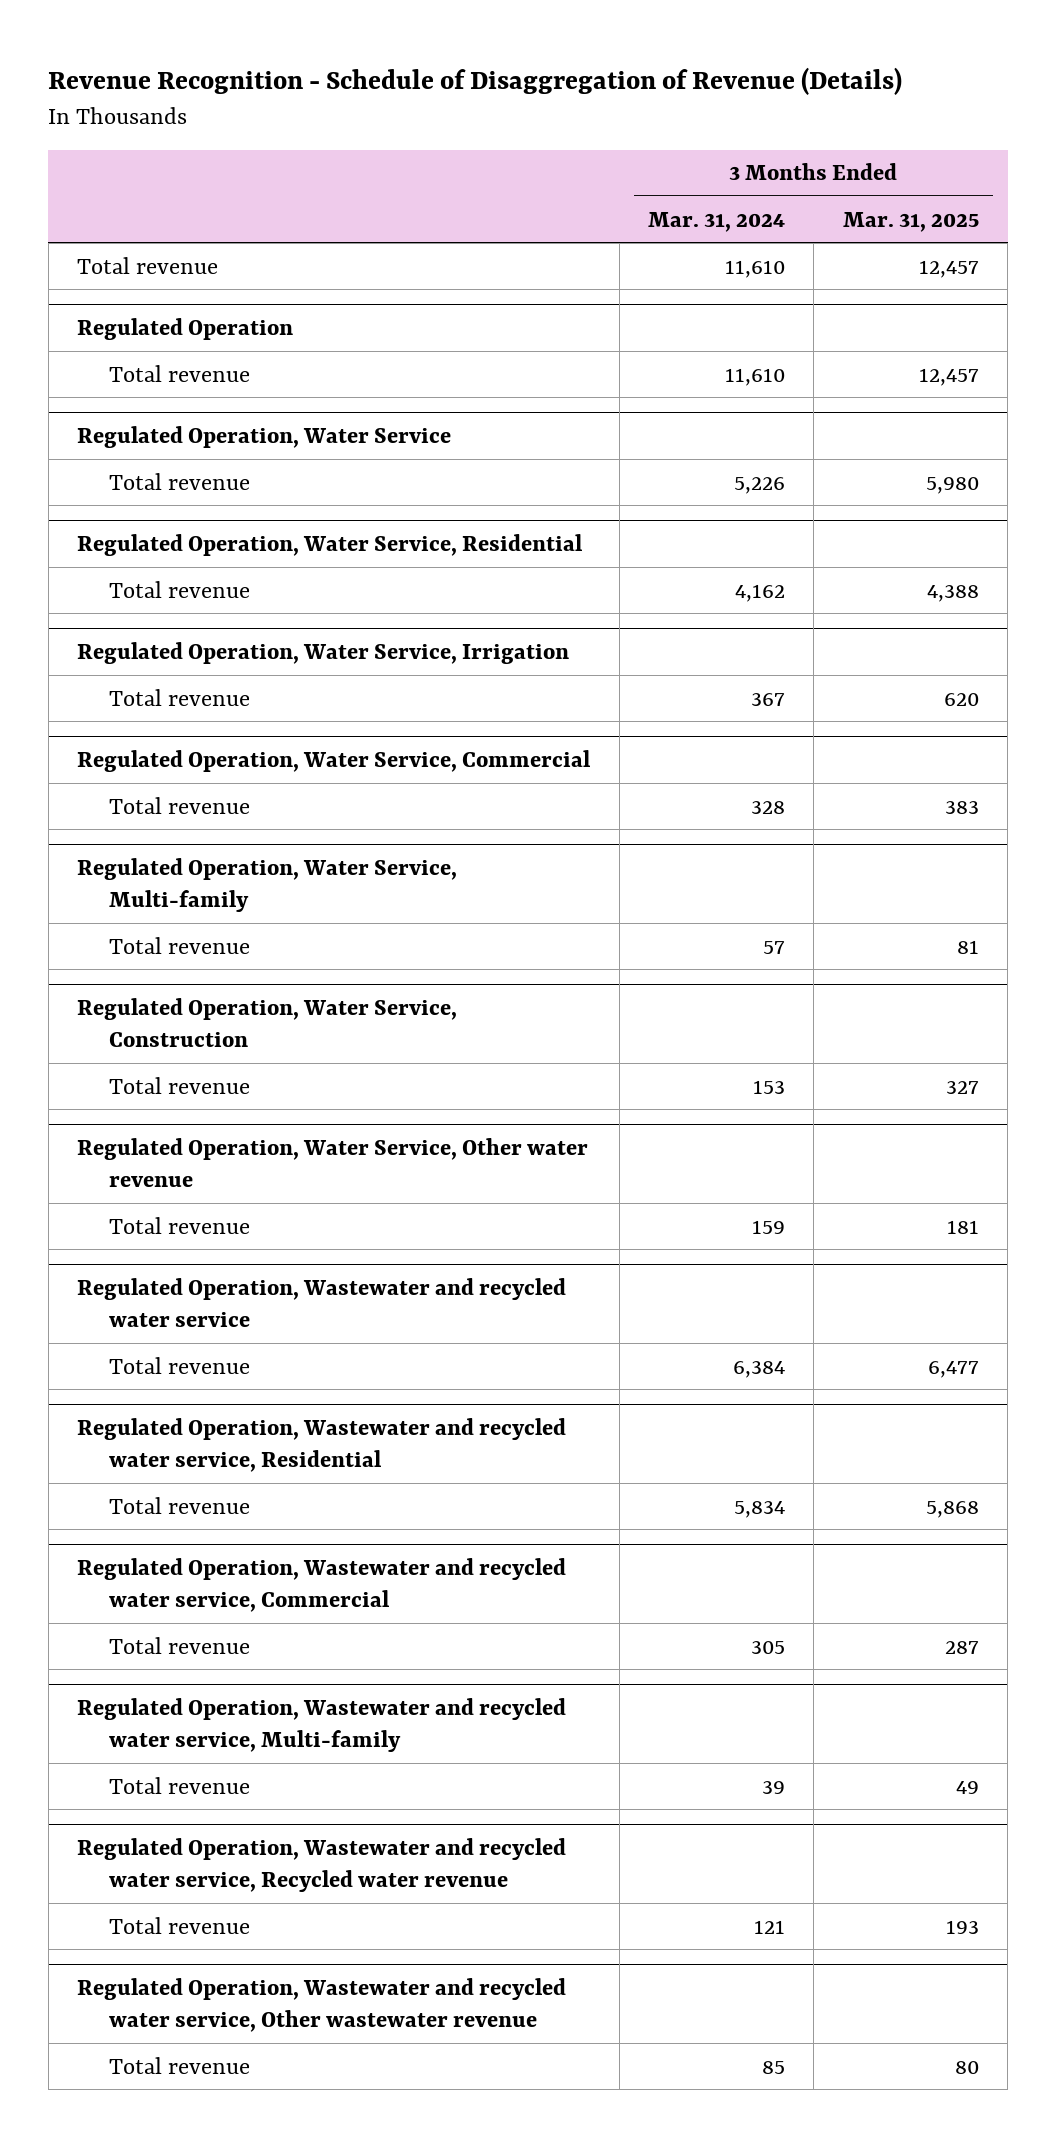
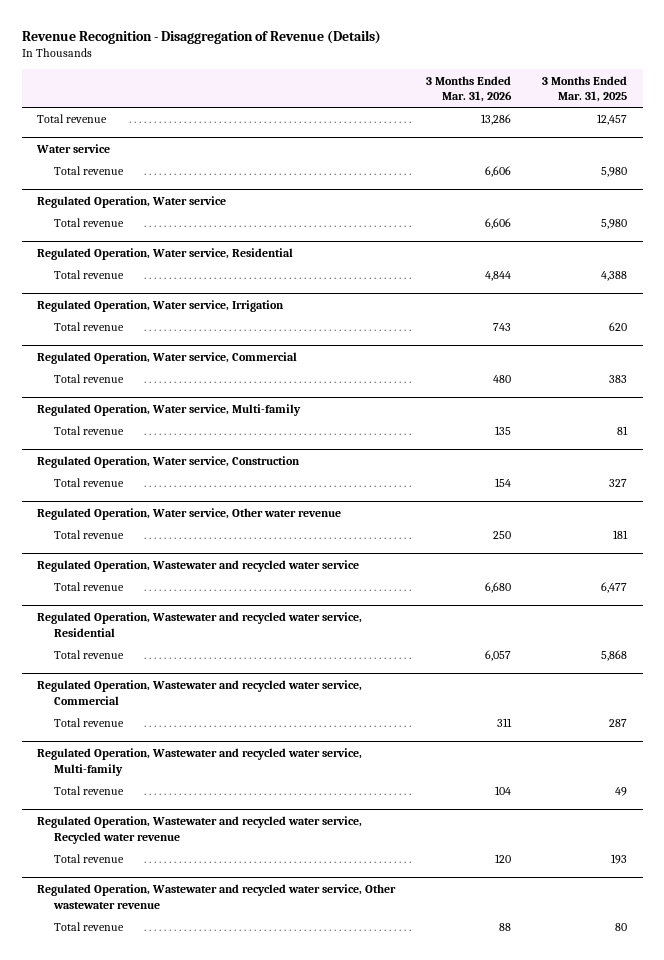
- Revenue Recognition - Schedule of Disaggregation of Revenue (Details)
+ Revenue Recognition - Disaggregation of Revenue (Details)
- | 3 Months Ended Mar. 31, 2024 | 3 Months Ended Mar. 31, 2025
+ | 3 Months Ended Mar. 31, 2026 | 3 Months Ended Mar. 31, 2025
- Regulated Operation
- Total revenue | 11,610 | 12,457
- Regulated Operation, Water Service
+ Water service
- Regulated Operation, Water Service, Residential
+ Regulated Operation, Water service
+ Total revenue | 6,606 | 5,980
+ Regulated Operation, Water service, Residential
- Regulated Operation, Water Service, Irrigation
+ Regulated Operation, Water service, Irrigation
- Regulated Operation, Water Service, Commercial
+ Regulated Operation, Water service, Commercial
- Regulated Operation, Water Service, Multi-family
+ Regulated Operation, Water service, Multi-family
- Regulated Operation, Water Service, Construction
+ Regulated Operation, Water service, Construction
- Regulated Operation, Water Service, Other water revenue
+ Regulated Operation, Water service, Other water revenue

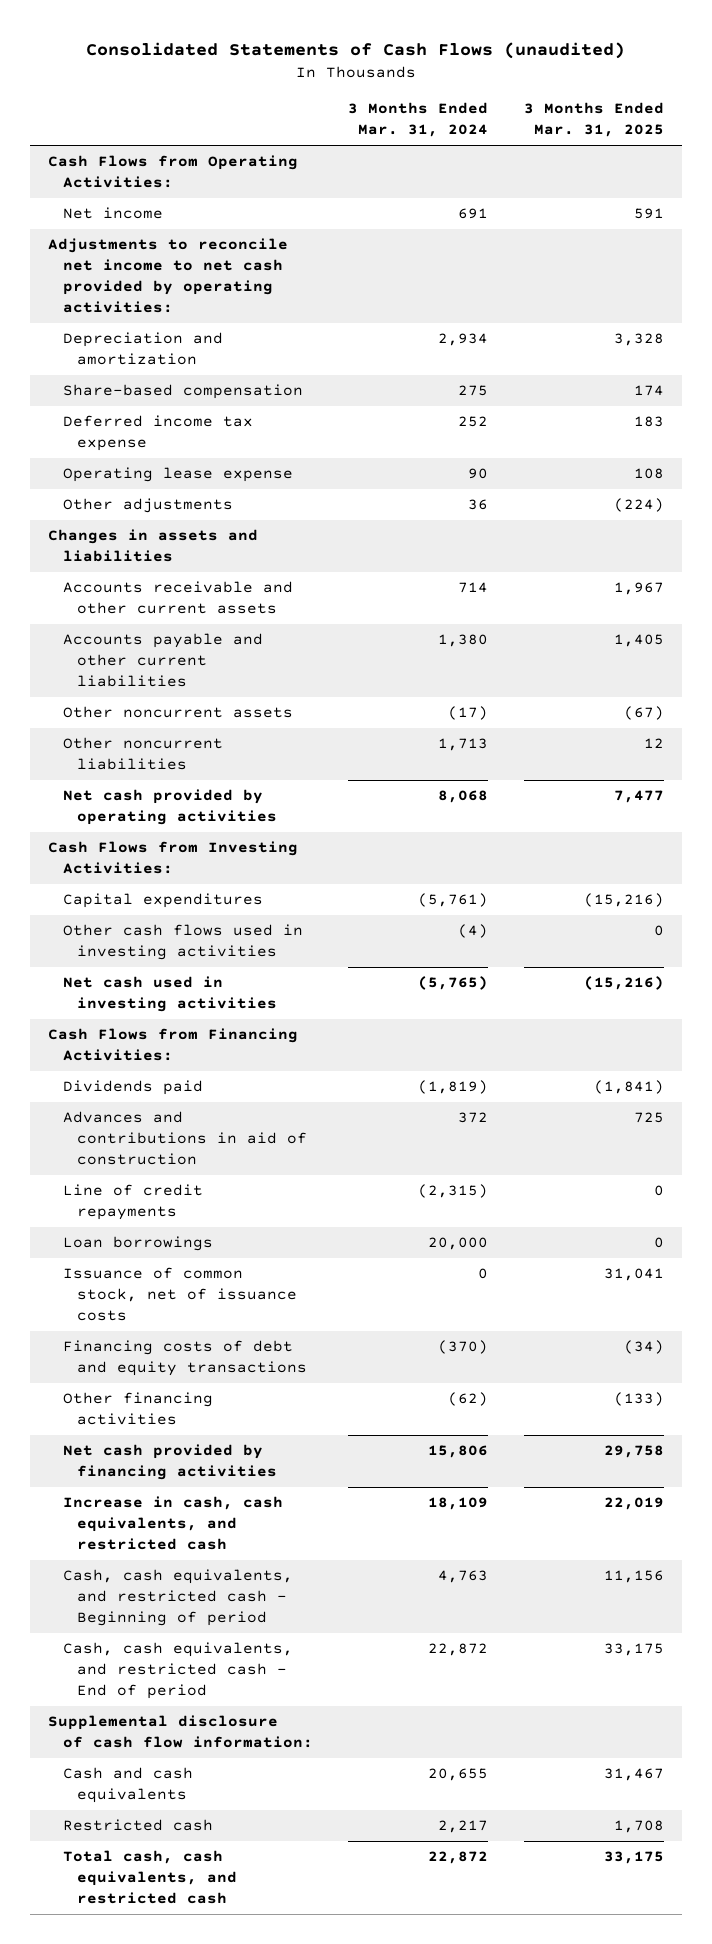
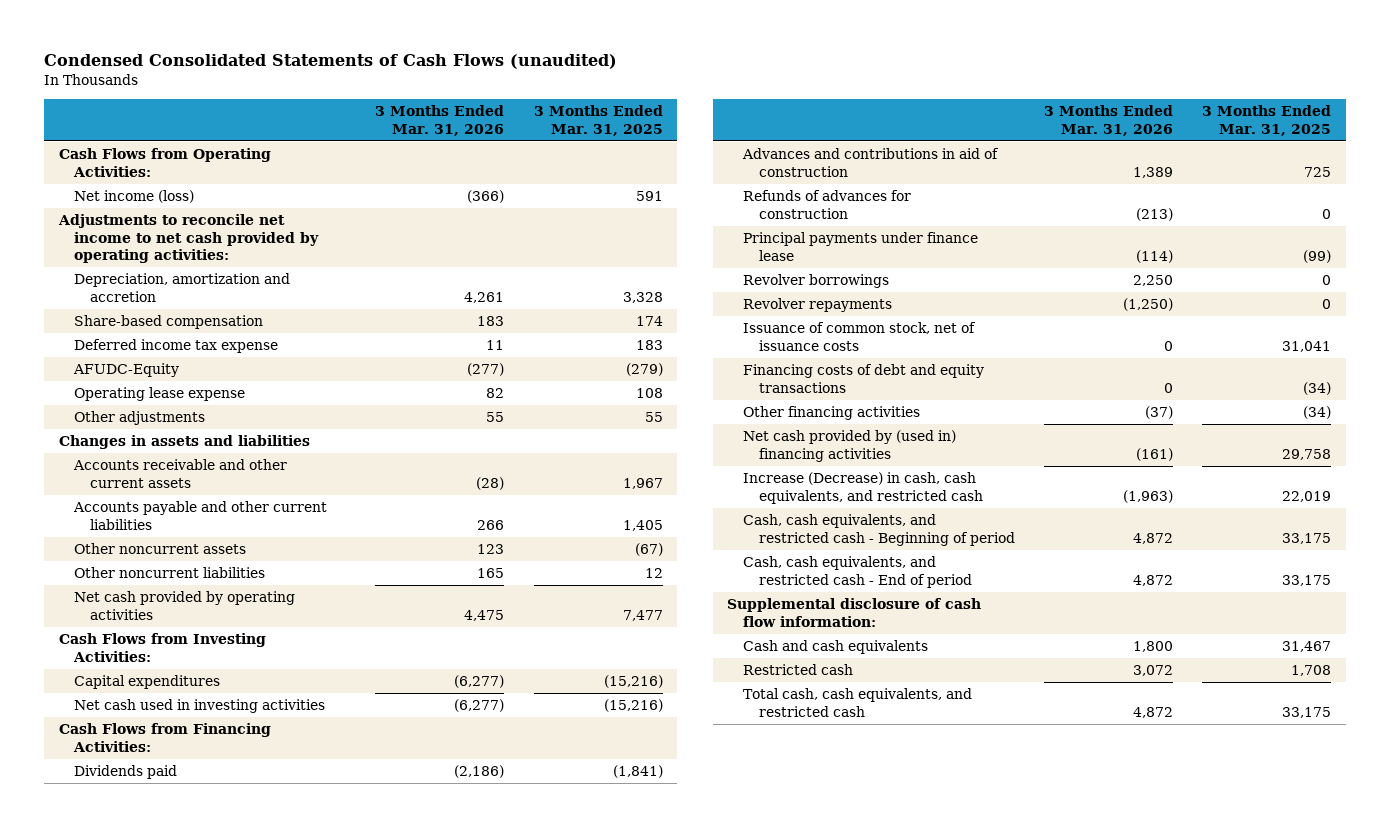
- Consolidated Statements of Cash Flows (unaudited)
+ Condensed Consolidated Statements of Cash Flows (unaudited)
- | 3 Months Ended Mar. 31, 2024 | 3 Months Ended Mar. 31, 2025
+ | 3 Months Ended Mar. 31, 2026 | 3 Months Ended Mar. 31, 2025
- Net income | 691 | 591
+ Net income (loss) | (366) | 591
- Depreciation and amortization | 2,934 | 3,328
+ Depreciation, amortization and accretion | 4,261 | 3,328
+ AFUDC-Equity | (277) | (279)
- Other adjustments | 36 | (224)
+ Other adjustments | 55 | 55
- Other cash flows used in investing activities | (4) | 0
- Line of credit repayments | (2,315) | 0
- Loan borrowings | 20,000 | 0
+ Refunds of advances for construction | (213) | 0
+ Principal payments under finance lease | (114) | (99)
+ Revolver borrowings | 2,250 | 0
+ Revolver repayments | (1,250) | 0
- Other financing activities | (62) | (133)
- Net cash provided by financing activities | 15,806 | 29,758
- Increase in cash, cash equivalents, and restricted cash | 18,109 | 22,019
- Cash, cash equivalents, and restricted cash - Beginning of period | 4,763 | 11,156
+ Other financing activities | (37) | (34)
+ Net cash provided by (used in) financing activities | (161) | 29,758
+ Increase (Decrease) in cash, cash equivalents, and restricted cash | (1,963) | 22,019
+ Cash, cash equivalents, and restricted cash - Beginning of period | 4,872 | 33,175

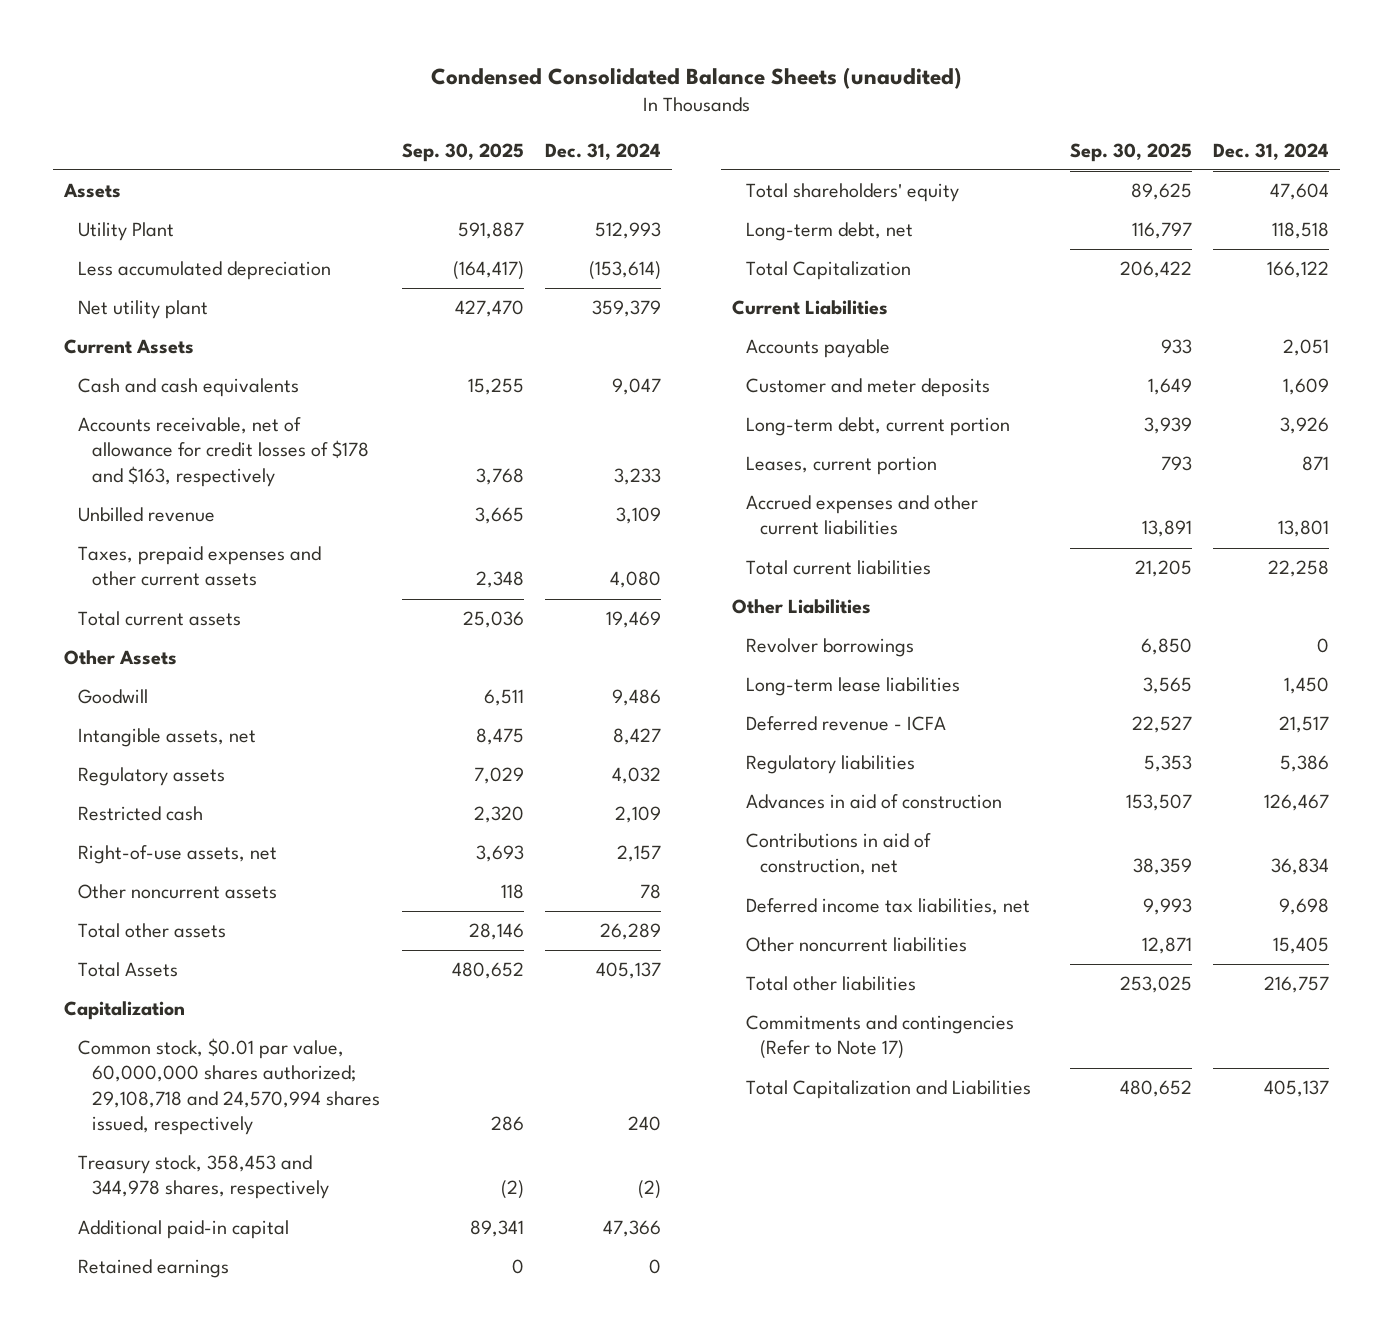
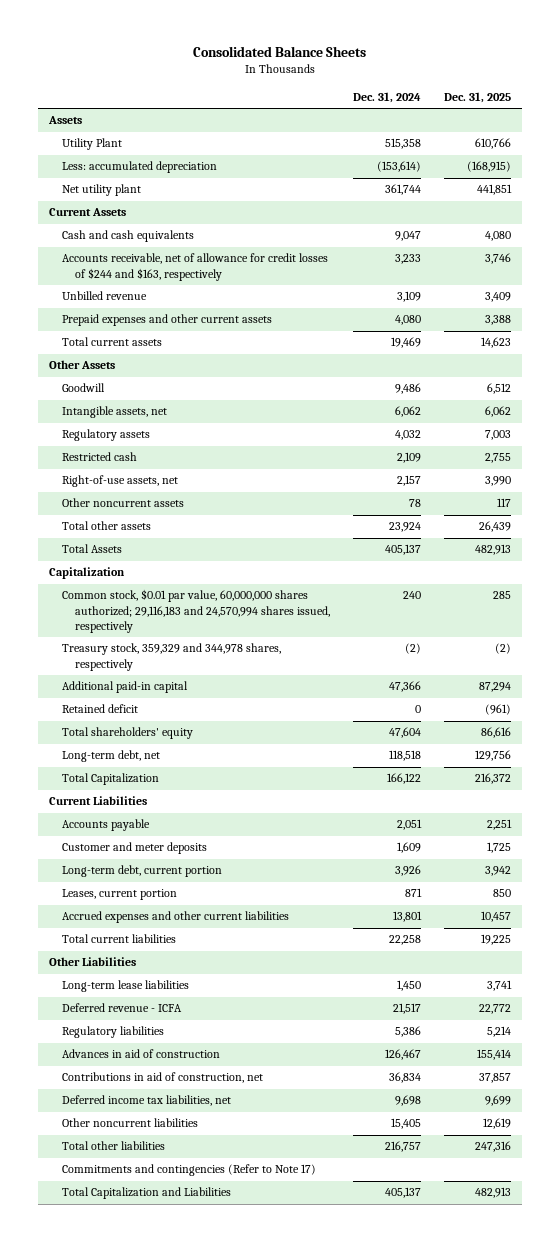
- Condensed Consolidated Balance Sheets (unaudited)
+ Consolidated Balance Sheets
- | Sep. 30, 2025 | Dec. 31, 2024
+ | Dec. 31, 2024 | Dec. 31, 2025
- Utility Plant | 591,887 | 512,993
- Less accumulated depreciation | (164,417) | (153,614)
- Net utility plant | 427,470 | 359,379
+ Utility Plant | 515,358 | 610,766
+ Less: accumulated depreciation | (153,614) | (168,915)
+ Net utility plant | 361,744 | 441,851
- Accounts receivable, net of allowance for credit losses of $178 and $163, respectively | 3,768 | 3,233
+ Accounts receivable, net of allowance for credit losses of $244 and $163, respectively | 3,233 | 3,746
- Taxes, prepaid expenses and other current assets | 2,348 | 4,080
+ Prepaid expenses and other current assets | 4,080 | 3,388
- Intangible assets, net | 8,475 | 8,427
+ Intangible assets, net | 6,062 | 6,062
- Total other assets | 28,146 | 26,289
+ Total other assets | 23,924 | 26,439
- Common stock, $0.01 par value, 60,000,000 shares authorized; 29,108,718 and 24,570,994 shares issued, respectively | 286 | 240
- Treasury stock, 358,453 and 344,978 shares, respectively | (2) | (2)
+ Common stock, $0.01 par value, 60,000,000 shares authorized; 29,116,183 and 24,570,994 shares issued, respectively | 240 | 285
+ Treasury stock, 359,329 and 344,978 shares, respectively | (2) | (2)
- Retained earnings | 0 | 0
+ Retained deficit | 0 | (961)
- Revolver borrowings | 6,850 | 0

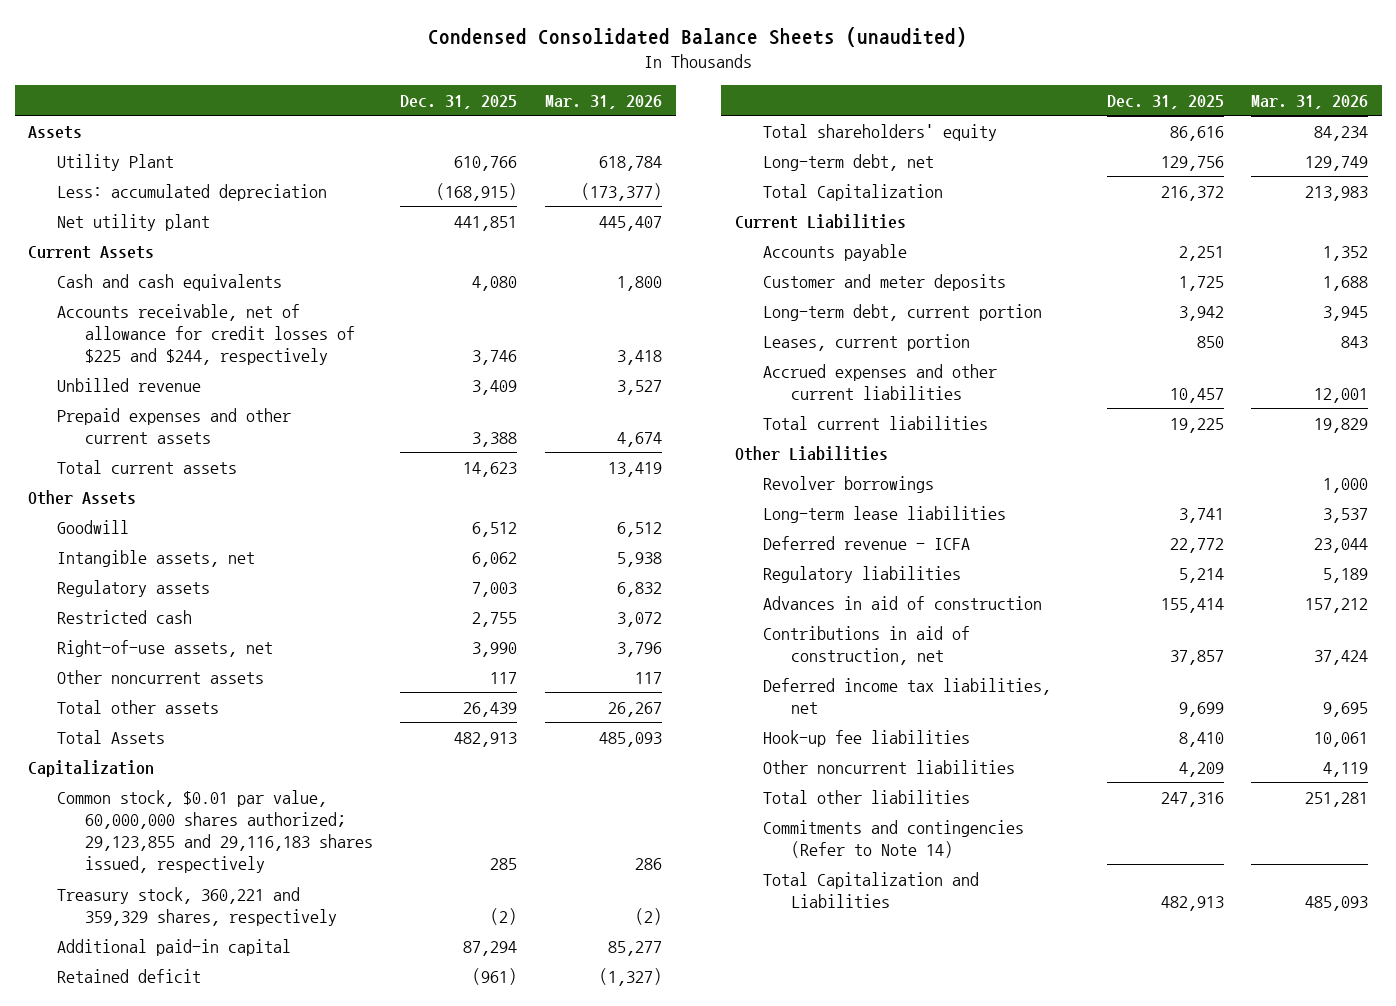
- Consolidated Balance Sheets
+ Condensed Consolidated Balance Sheets (unaudited)
- | Dec. 31, 2024 | Dec. 31, 2025
+ | Dec. 31, 2025 | Mar. 31, 2026
- Accounts receivable, net of allowance for credit losses of $244 and $163, respectively | 3,233 | 3,746
+ Accounts receivable, net of allowance for credit losses of $225 and $244, respectively | 3,746 | 3,418
- Common stock, $0.01 par value, 60,000,000 shares authorized; 29,116,183 and 24,570,994 shares issued, respectively | 240 | 285
- Treasury stock, 359,329 and 344,978 shares, respectively | (2) | (2)
+ Common stock, $0.01 par value, 60,000,000 shares authorized; 29,123,855 and 29,116,183 shares issued, respectively | 285 | 286
+ Treasury stock, 360,221 and 359,329 shares, respectively | (2) | (2)
+ Revolver borrowings | | 1,000
- Other noncurrent liabilities | 15,405 | 12,619
+ Hook-up fee liabilities | 8,410 | 10,061
+ Other noncurrent liabilities | 4,209 | 4,119
- Commitments and contingencies (Refer to Note 17)
+ Commitments and contingencies (Refer to Note 14)

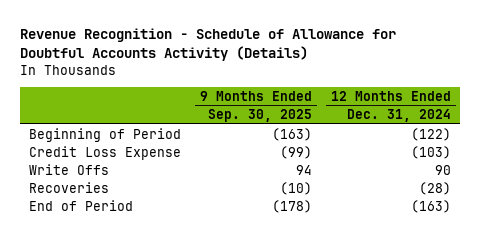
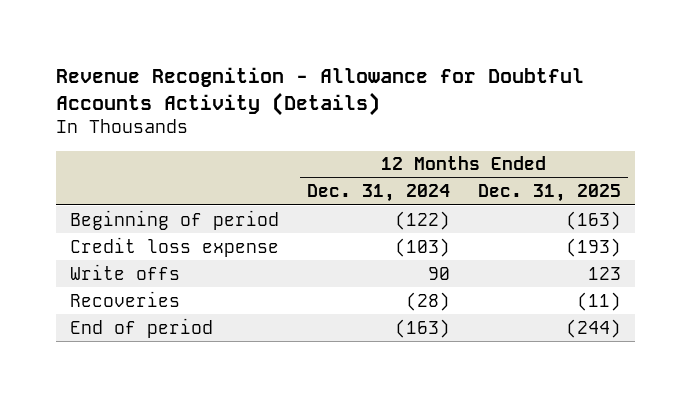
- Revenue Recognition - Schedule of Allowance for Doubtful Accounts Activity (Details)
+ Revenue Recognition - Allowance for Doubtful Accounts Activity (Details)
- | 9 Months Ended Sep. 30, 2025 | 12 Months Ended Dec. 31, 2024
+ | 12 Months Ended Dec. 31, 2024 | 12 Months Ended Dec. 31, 2025
- Beginning of Period | (163) | (122)
- Credit Loss Expense | (99) | (103)
- Write Offs | 94 | 90
+ Beginning of period | (122) | (163)
+ Credit loss expense | (103) | (193)
+ Write offs | 90 | 123
- End of Period | (178) | (163)
+ End of period | (163) | (244)

